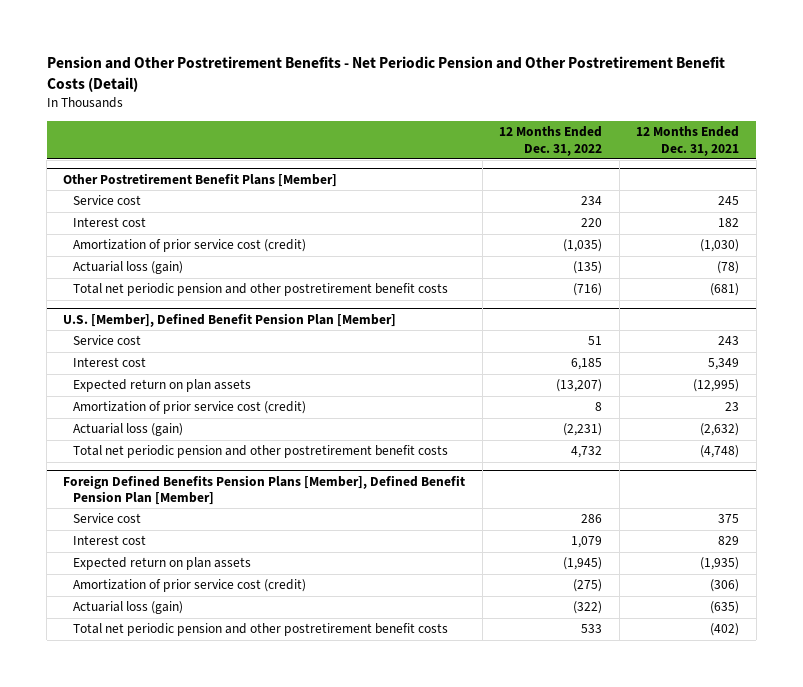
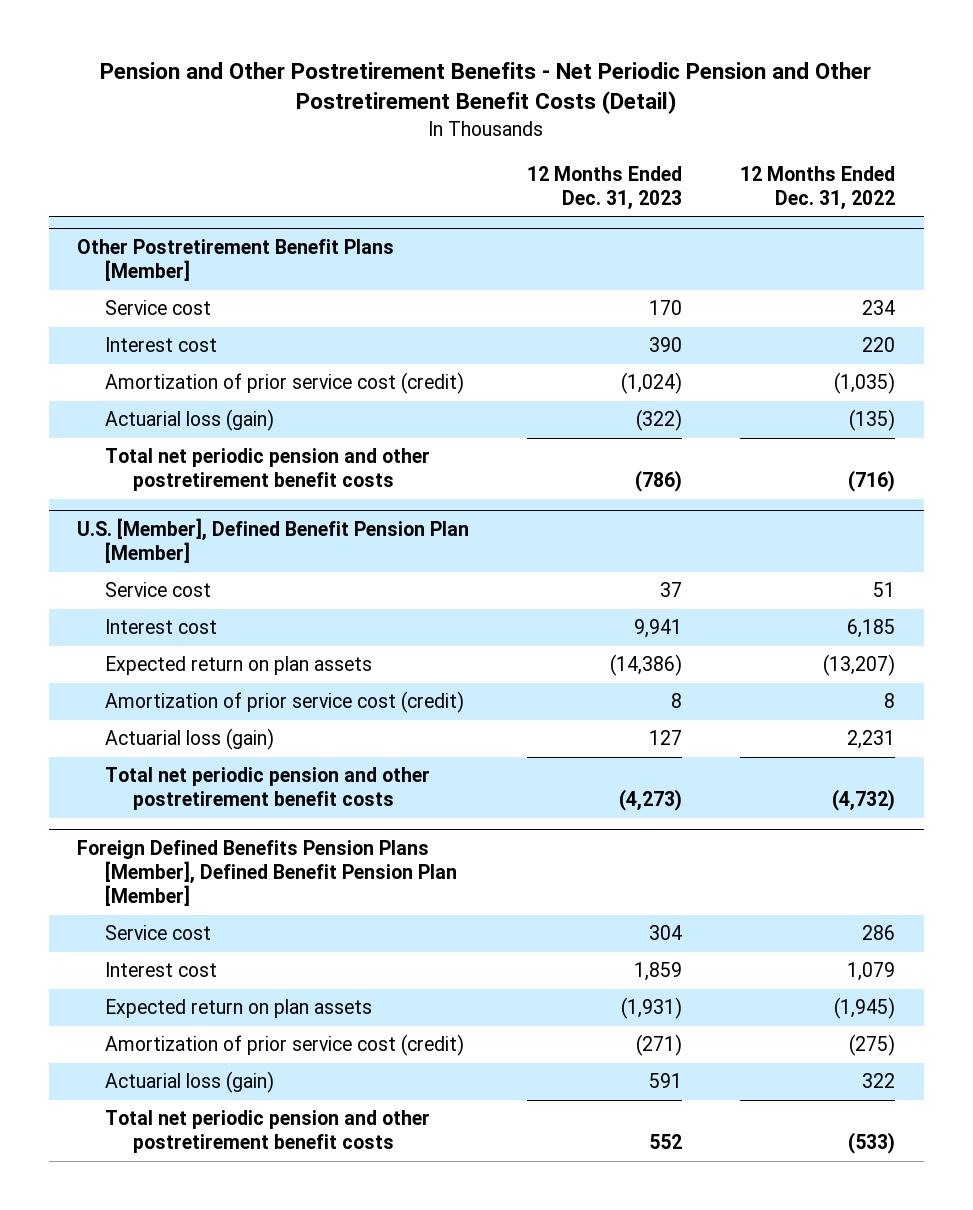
- | 12 Months Ended Dec. 31, 2022 | 12 Months Ended Dec. 31, 2021
+ | 12 Months Ended Dec. 31, 2023 | 12 Months Ended Dec. 31, 2022
@ U.S. [Member], Defined Benefit Pension Plan [Member]
- Actuarial loss (gain) | (2,231) | (2,632)
- Total net periodic pension and other postretirement benefit costs | 4,732 | (4,748)
+ Actuarial loss (gain) | 127 | 2,231
+ Total net periodic pension and other postretirement benefit costs | (4,273) | (4,732)
@ Foreign Defined Benefits Pension Plans [Member], Defined Benefit Pension Plan [Member]
- Actuarial loss (gain) | (322) | (635)
- Total net periodic pension and other postretirement benefit costs | 533 | (402)
+ Actuarial loss (gain) | 591 | 322
+ Total net periodic pension and other postretirement benefit costs | 552 | (533)

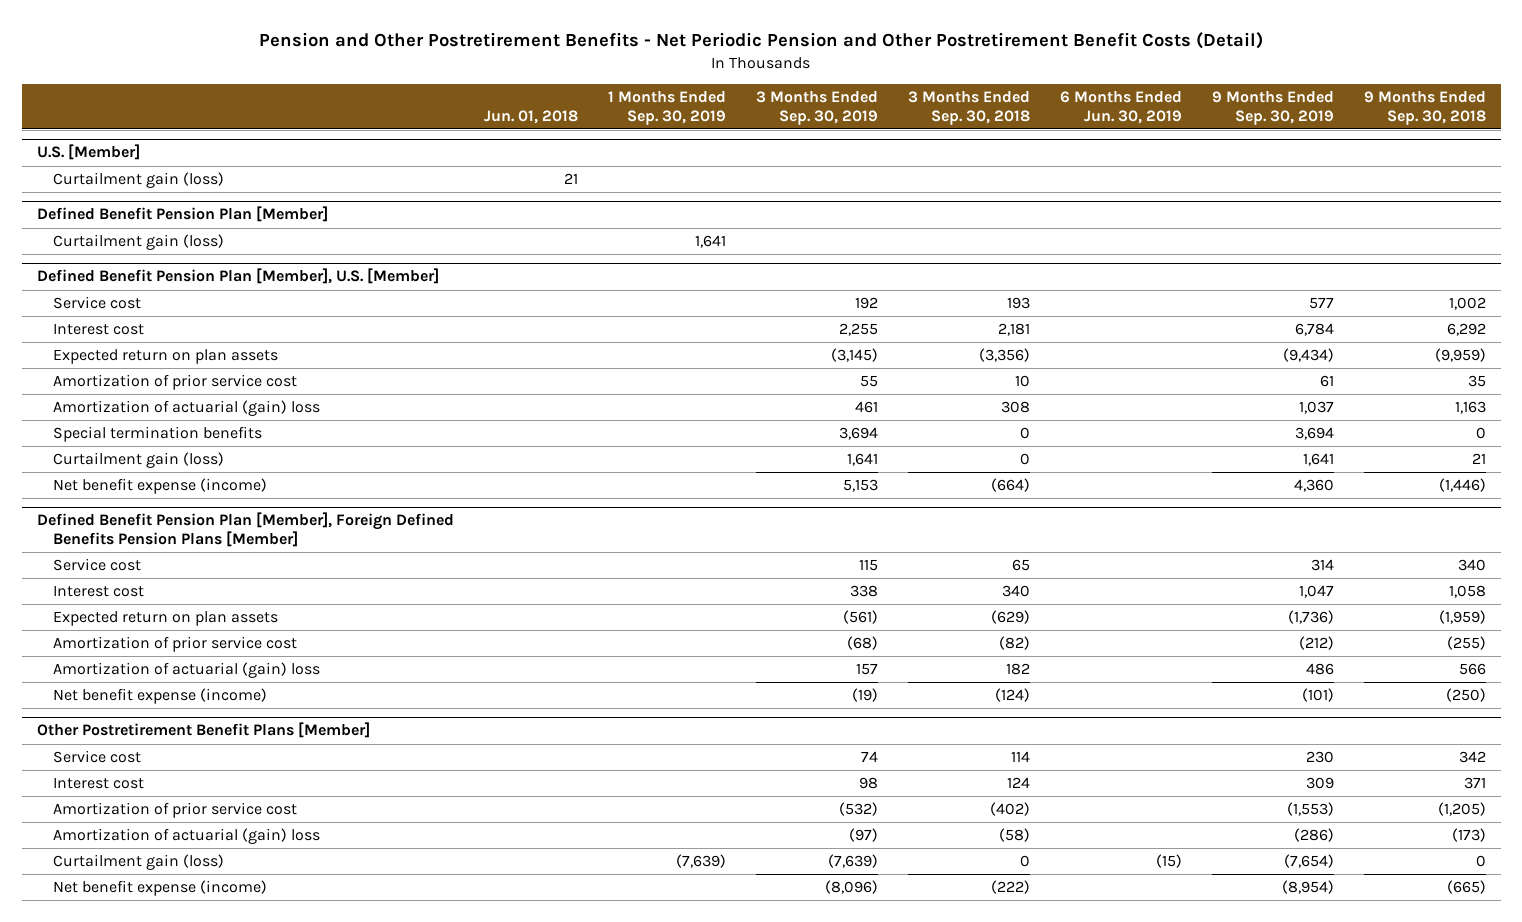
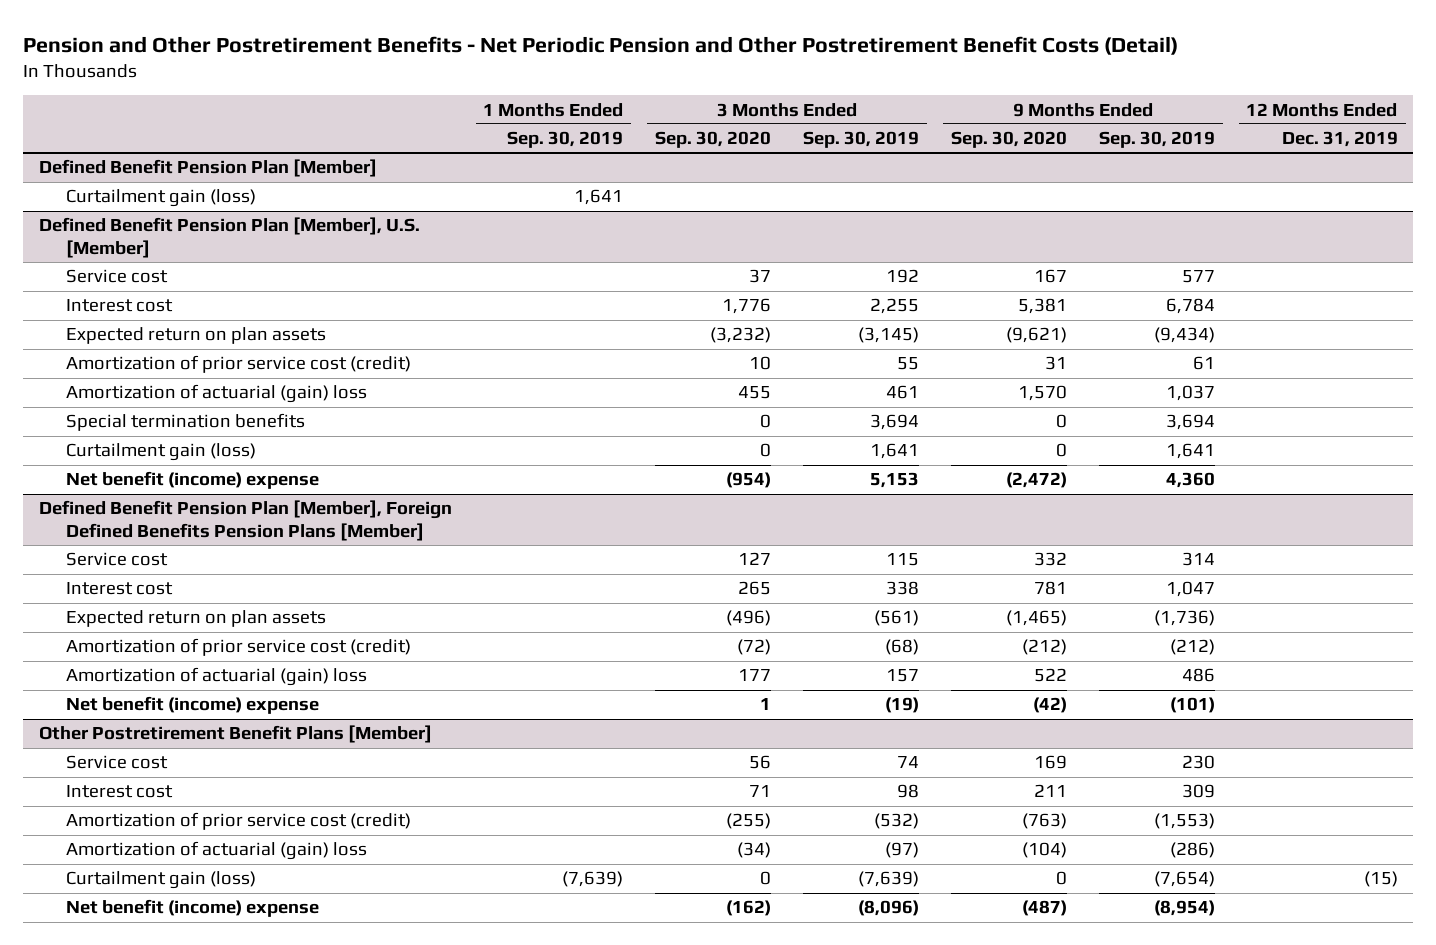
- | Jun. 01, 2018 | 1 Months Ended Sep. 30, 2019 | 3 Months Ended Sep. 30, 2019 | 3 Months Ended Sep. 30, 2018 | 6 Months Ended Jun. 30, 2019 | 9 Months Ended Sep. 30, 2019 | 9 Months Ended Sep. 30, 2018
+ | 1 Months Ended Sep. 30, 2019 | 3 Months Ended Sep. 30, 2020 | 3 Months Ended Sep. 30, 2019 | 9 Months Ended Sep. 30, 2020 | 9 Months Ended Sep. 30, 2019 | 12 Months Ended Dec. 31, 2019
- U.S. [Member]
- Curtailment gain (loss) | 21 | | | | | |
@ Defined Benefit Pension Plan [Member], U.S. [Member]
- Amortization of prior service cost | | | 55 | 10 | | 61 | 35
+ Amortization of prior service cost (credit) | | 10 | 55 | 31 | 61 |
- Net benefit expense (income) | | | 5,153 | (664) | | 4,360 | (1,446)
+ Net benefit (income) expense | | (954) | 5,153 | (2,472) | 4,360 |
@ Defined Benefit Pension Plan [Member], Foreign Defined Benefits Pension Plans [Member]
- Amortization of prior service cost | | | (68) | (82) | | (212) | (255)
+ Amortization of prior service cost (credit) | | (72) | (68) | (212) | (212) |
- Net benefit expense (income) | | | (19) | (124) | | (101) | (250)
+ Net benefit (income) expense | | 1 | (19) | (42) | (101) |
@ Other Postretirement Benefit Plans [Member]
- Amortization of prior service cost | | | (532) | (402) | | (1,553) | (1,205)
+ Amortization of prior service cost (credit) | | (255) | (532) | (763) | (1,553) |
- Net benefit expense (income) | | | (8,096) | (222) | | (8,954) | (665)
+ Net benefit (income) expense | | (162) | (8,096) | (487) | (8,954) |

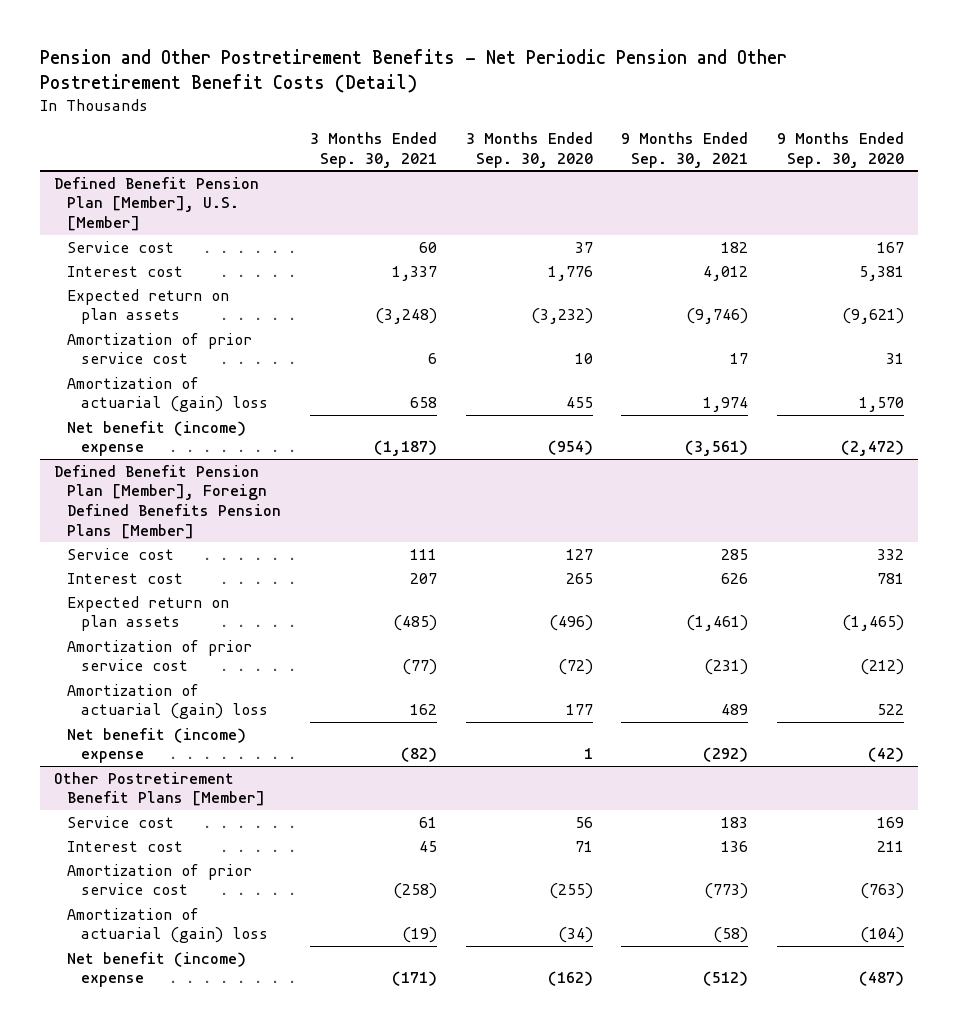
- | 1 Months Ended Sep. 30, 2019 | 3 Months Ended Sep. 30, 2020 | 3 Months Ended Sep. 30, 2019 | 9 Months Ended Sep. 30, 2020 | 9 Months Ended Sep. 30, 2019 | 12 Months Ended Dec. 31, 2019
+ | 3 Months Ended Sep. 30, 2021 | 3 Months Ended Sep. 30, 2020 | 9 Months Ended Sep. 30, 2021 | 9 Months Ended Sep. 30, 2020
- Defined Benefit Pension Plan [Member]
- Curtailment gain (loss) | 1,641 | | | | |
@ Defined Benefit Pension Plan [Member], U.S. [Member]
- Amortization of prior service cost (credit) | | 10 | 55 | 31 | 61 |
+ Amortization of prior service cost | 6 | 10 | 17 | 31
- Special termination benefits | | 0 | 3,694 | 0 | 3,694 |
- Curtailment gain (loss) | | 0 | 1,641 | 0 | 1,641 |
@ Defined Benefit Pension Plan [Member], Foreign Defined Benefits Pension Plans [Member]
- Amortization of prior service cost (credit) | | (72) | (68) | (212) | (212) |
+ Amortization of prior service cost | (77) | (72) | (231) | (212)
@ Other Postretirement Benefit Plans [Member]
- Amortization of prior service cost (credit) | | (255) | (532) | (763) | (1,553) |
+ Amortization of prior service cost | (258) | (255) | (773) | (763)
- Curtailment gain (loss) | (7,639) | 0 | (7,639) | 0 | (7,654) | (15)

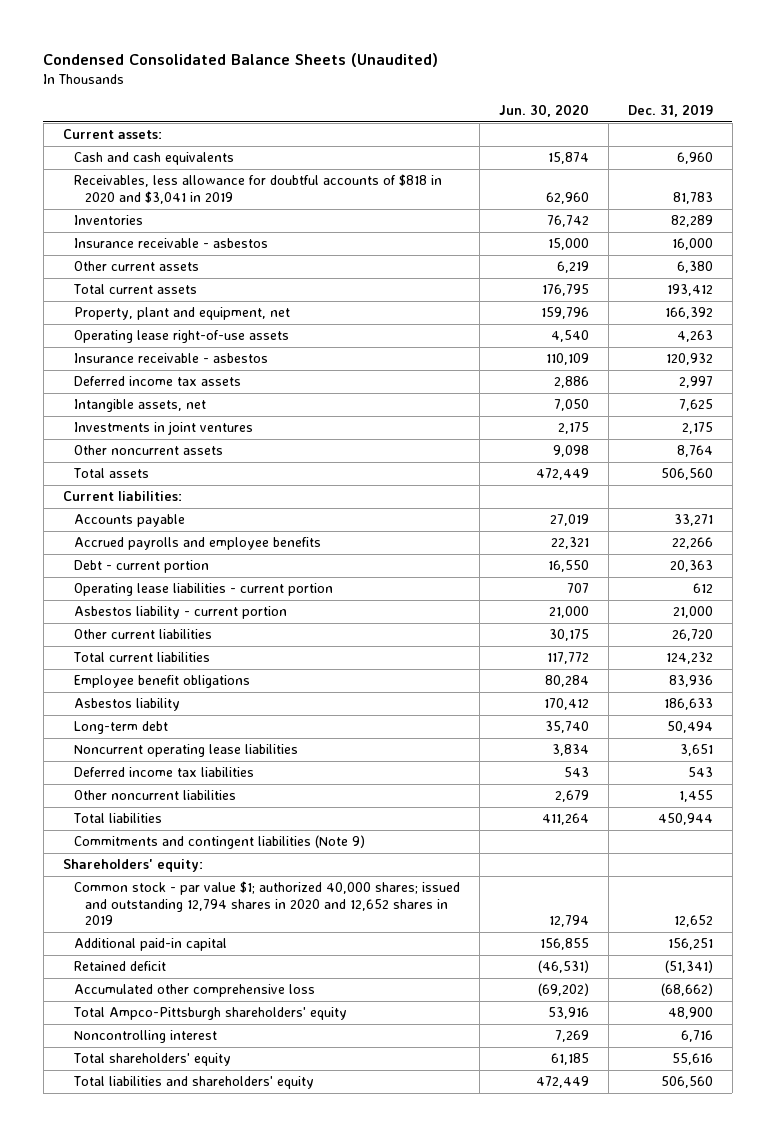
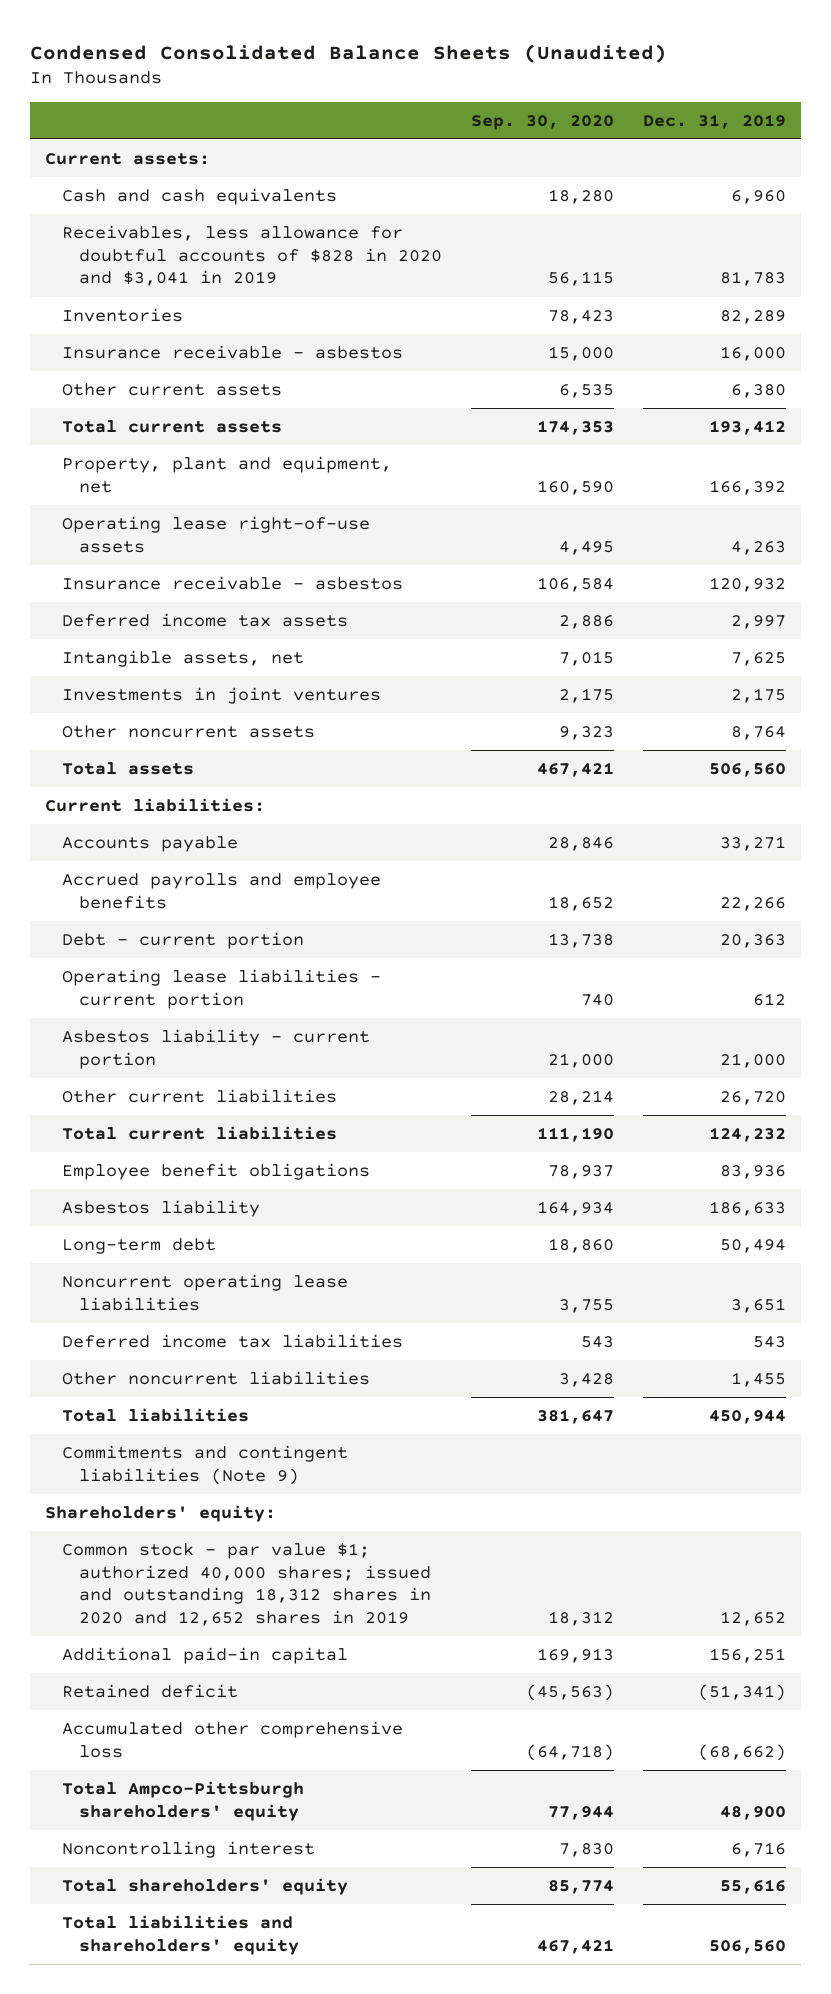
- | Jun. 30, 2020 | Dec. 31, 2019
+ | Sep. 30, 2020 | Dec. 31, 2019
- Receivables, less allowance for doubtful accounts of $818 in 2020 and $3,041 in 2019 | 62,960 | 81,783
+ Receivables, less allowance for doubtful accounts of $828 in 2020 and $3,041 in 2019 | 56,115 | 81,783
- Common stock - par value $1; authorized 40,000 shares; issued and outstanding 12,794 shares in 2020 and 12,652 shares in 2019 | 12,794 | 12,652
+ Common stock - par value $1; authorized 40,000 shares; issued and outstanding 18,312 shares in 2020 and 12,652 shares in 2019 | 18,312 | 12,652

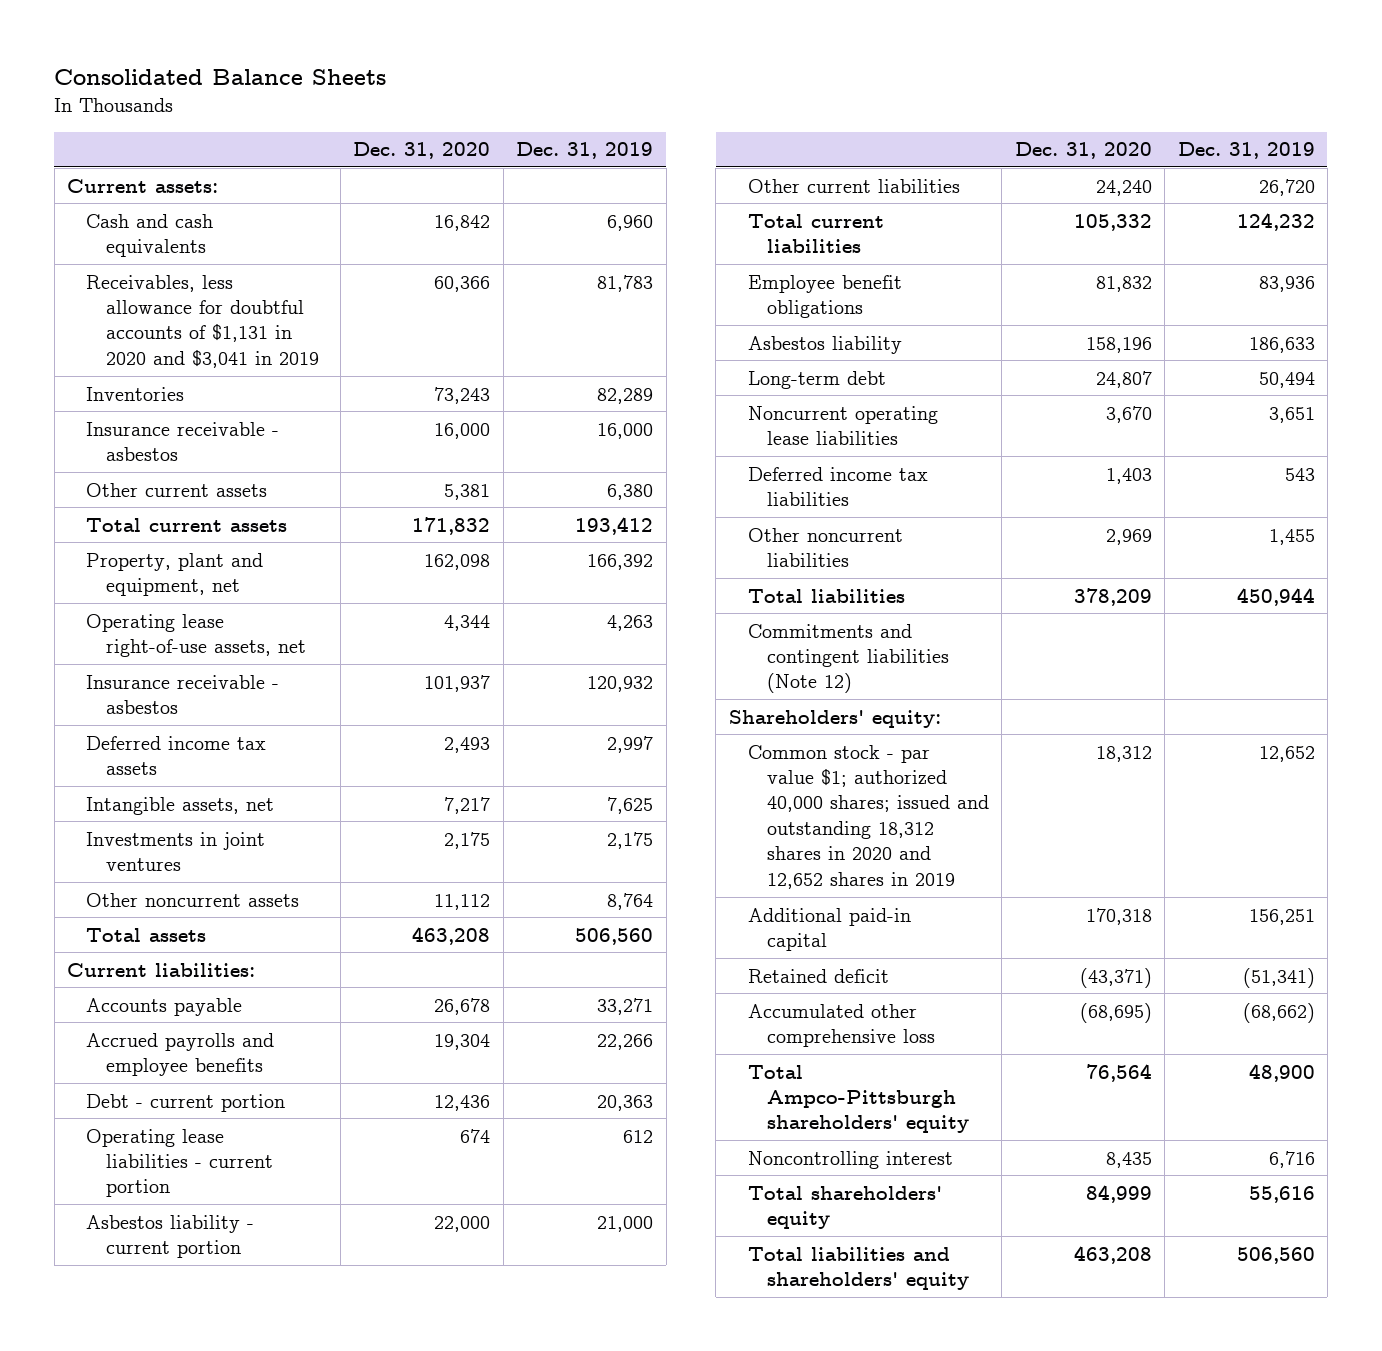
- Condensed Consolidated Balance Sheets (Unaudited)
+ Consolidated Balance Sheets
- | Sep. 30, 2020 | Dec. 31, 2019
+ | Dec. 31, 2020 | Dec. 31, 2019
- Receivables, less allowance for doubtful accounts of $828 in 2020 and $3,041 in 2019 | 56,115 | 81,783
+ Receivables, less allowance for doubtful accounts of $1,131 in 2020 and $3,041 in 2019 | 60,366 | 81,783
- Operating lease right-of-use assets | 4,495 | 4,263
+ Operating lease right-of-use assets, net | 4,344 | 4,263
- Commitments and contingent liabilities (Note 9)
+ Commitments and contingent liabilities (Note 12)

